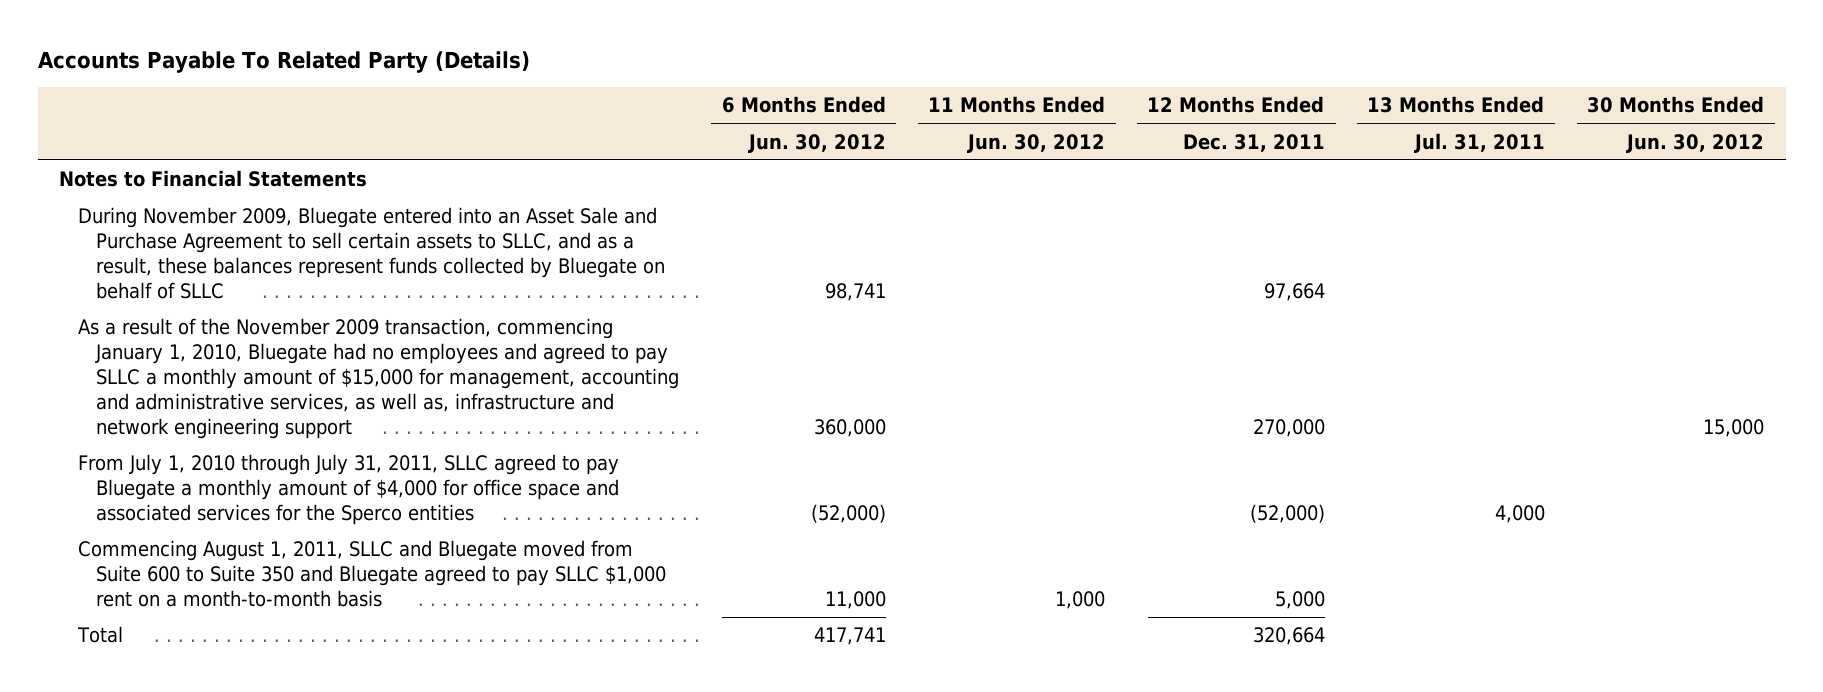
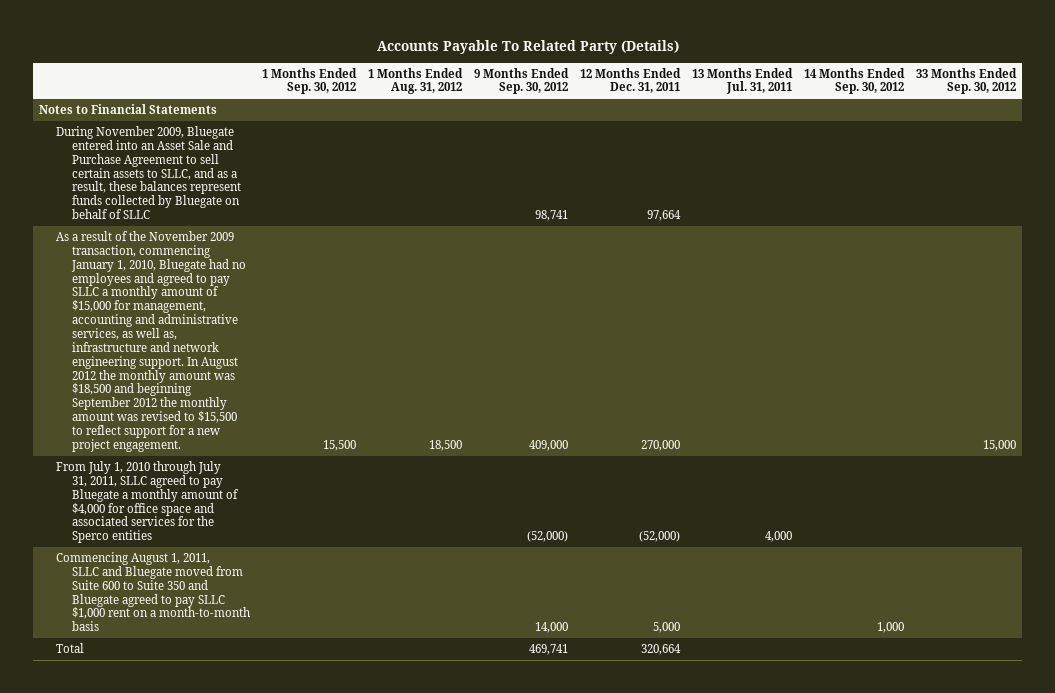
- | 6 Months Ended Jun. 30, 2012 | 11 Months Ended Jun. 30, 2012 | 12 Months Ended Dec. 31, 2011 | 13 Months Ended Jul. 31, 2011 | 30 Months Ended Jun. 30, 2012
+ | 1 Months Ended Sep. 30, 2012 | 1 Months Ended Aug. 31, 2012 | 9 Months Ended Sep. 30, 2012 | 12 Months Ended Dec. 31, 2011 | 13 Months Ended Jul. 31, 2011 | 14 Months Ended Sep. 30, 2012 | 33 Months Ended Sep. 30, 2012
- As a result of the November 2009 transaction, commencing January 1, 2010, Bluegate had no employees and agreed to pay SLLC a monthly amount of $15,000 for management, accounting and administrative services, as well as, infrastructure and network engineering support | 360,000 | | 270,000 | | 15,000
+ As a result of the November 2009 transaction, commencing January 1, 2010, Bluegate had no employees and agreed to pay SLLC a monthly amount of $15,000 for management, accounting and administrative services, as well as, infrastructure and network engineering support. In August 2012 the monthly amount was $18,500 and beginning September 2012 the monthly amount was revised to $15,500 to reflect support for a new project engagement. | 15,500 | 18,500 | 409,000 | 270,000 | | | 15,000

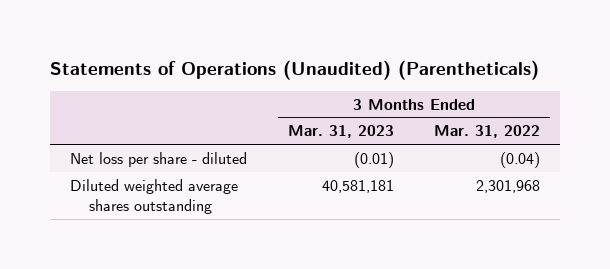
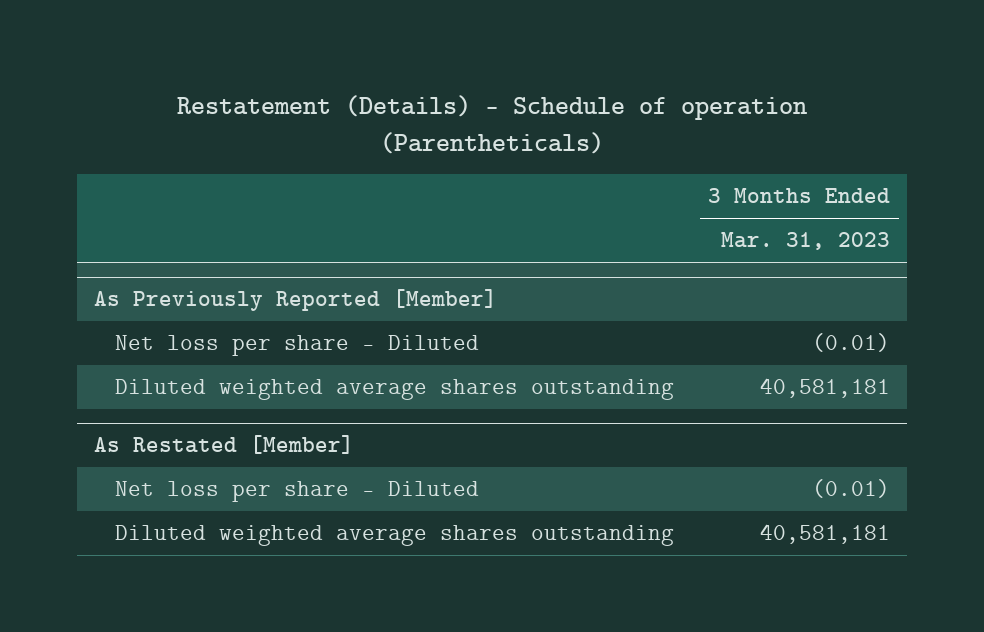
- Statements of Operations (Unaudited) (Parentheticals)
+ Restatement (Details) - Schedule of operation (Parentheticals)
- | 3 Months Ended Mar. 31, 2023 | 3 Months Ended Mar. 31, 2022
+ | 3 Months Ended Mar. 31, 2023
- Net loss per share - diluted | (0.01) | (0.04)
+ As Previously Reported [Member]
+ Net loss per share - Diluted | (0.01)
+ As Restated [Member]
+ Net loss per share - Diluted | (0.01)
+ Diluted weighted average shares outstanding | 40,581,181

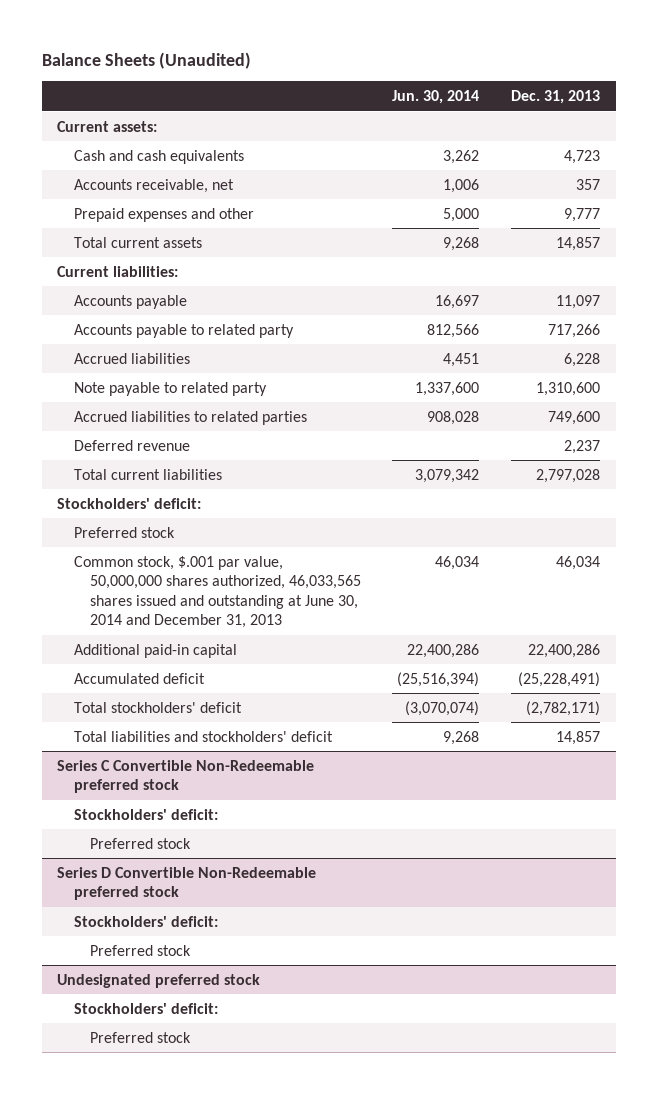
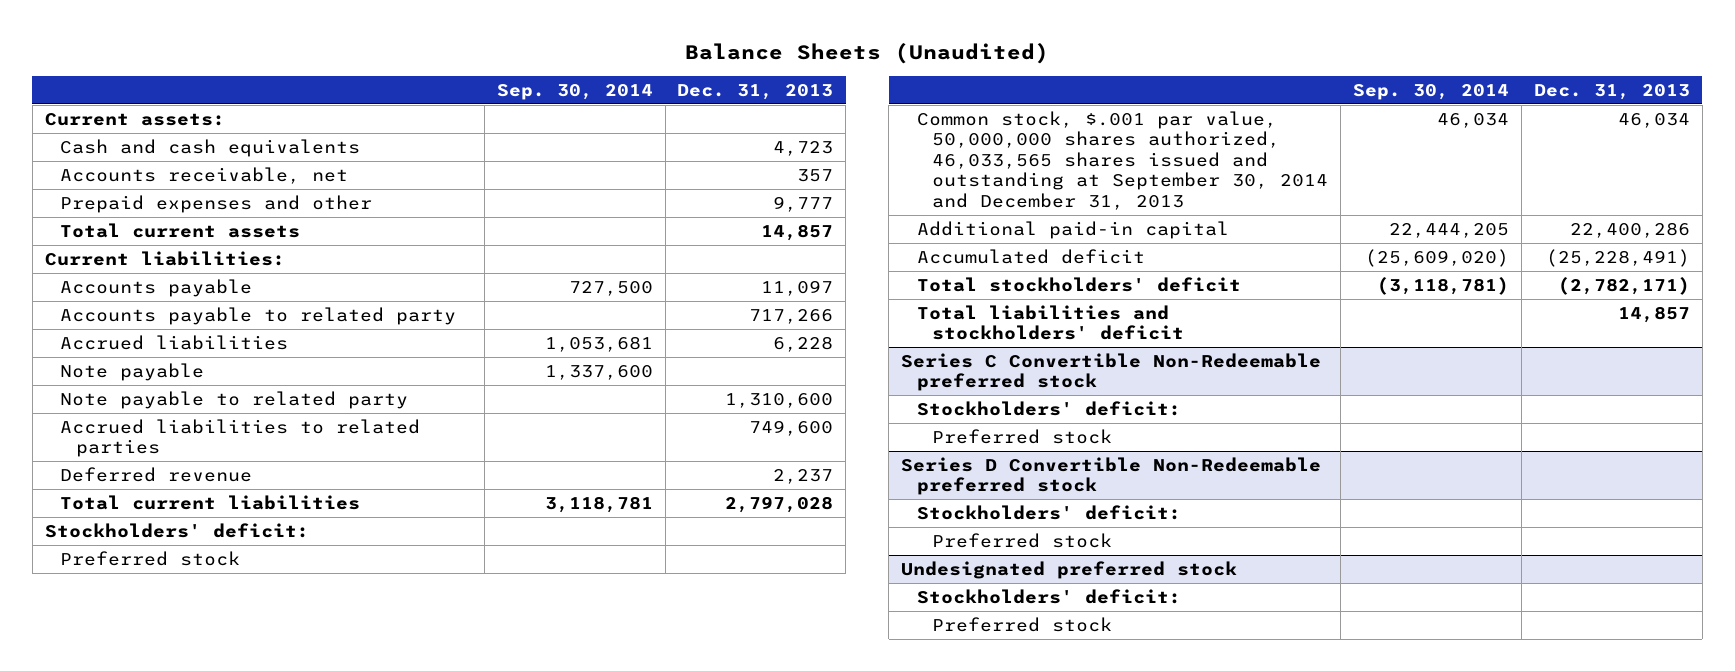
- | Jun. 30, 2014 | Dec. 31, 2013
+ | Sep. 30, 2014 | Dec. 31, 2013
+ Note payable | 1,337,600 |
- Common stock, $.001 par value, 50,000,000 shares authorized, 46,033,565 shares issued and outstanding at June 30, 2014 and December 31, 2013 | 46,034 | 46,034
+ Common stock, $.001 par value, 50,000,000 shares authorized, 46,033,565 shares issued and outstanding at September 30, 2014 and December 31, 2013 | 46,034 | 46,034

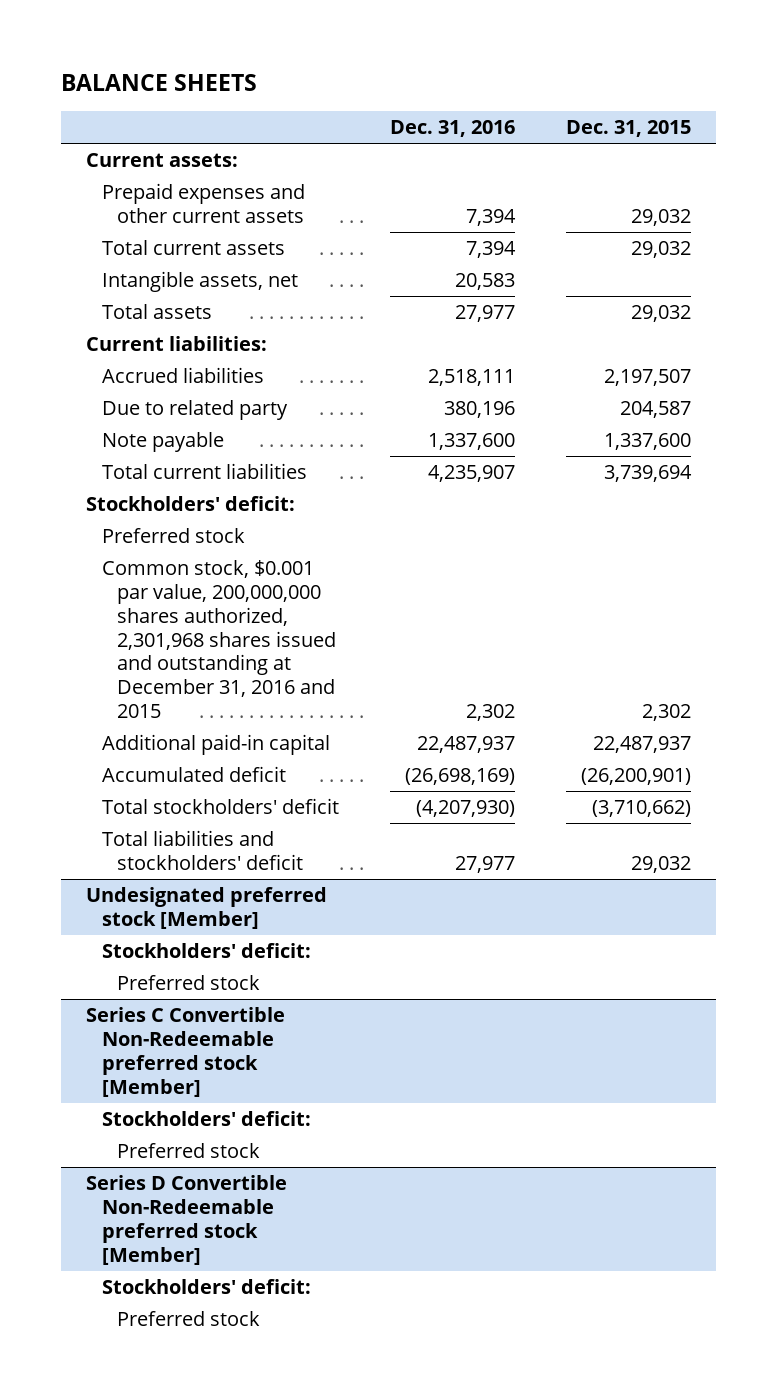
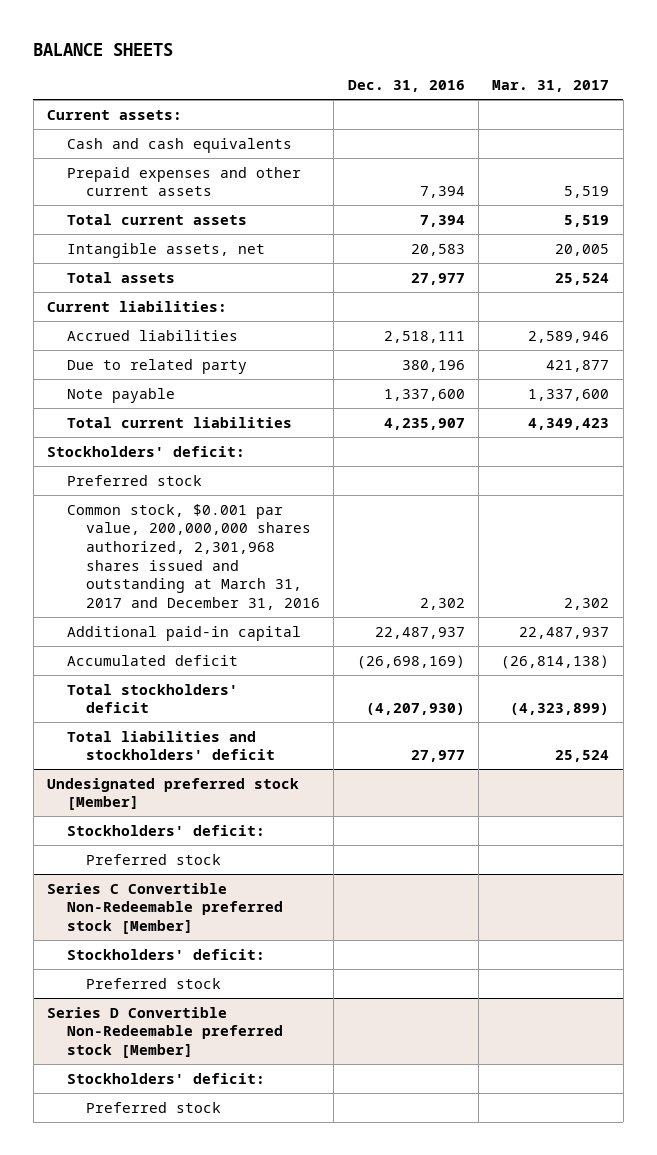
- | Dec. 31, 2016 | Dec. 31, 2015
+ | Dec. 31, 2016 | Mar. 31, 2017
+ Cash and cash equivalents
- Common stock, $0.001 par value, 200,000,000 shares authorized, 2,301,968 shares issued and outstanding at December 31, 2016 and 2015 | 2,302 | 2,302
+ Common stock, $0.001 par value, 200,000,000 shares authorized, 2,301,968 shares issued and outstanding at March 31, 2017 and December 31, 2016 | 2,302 | 2,302

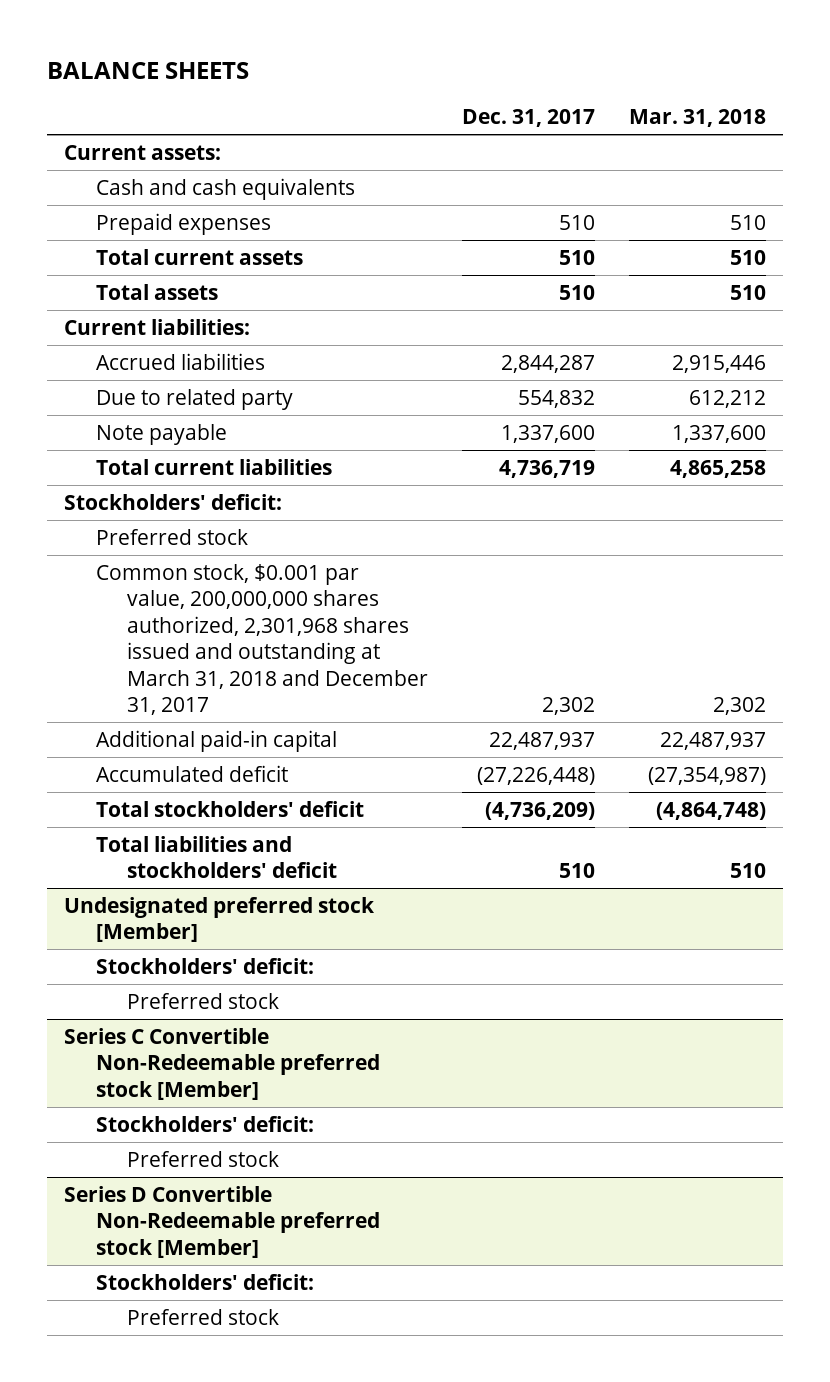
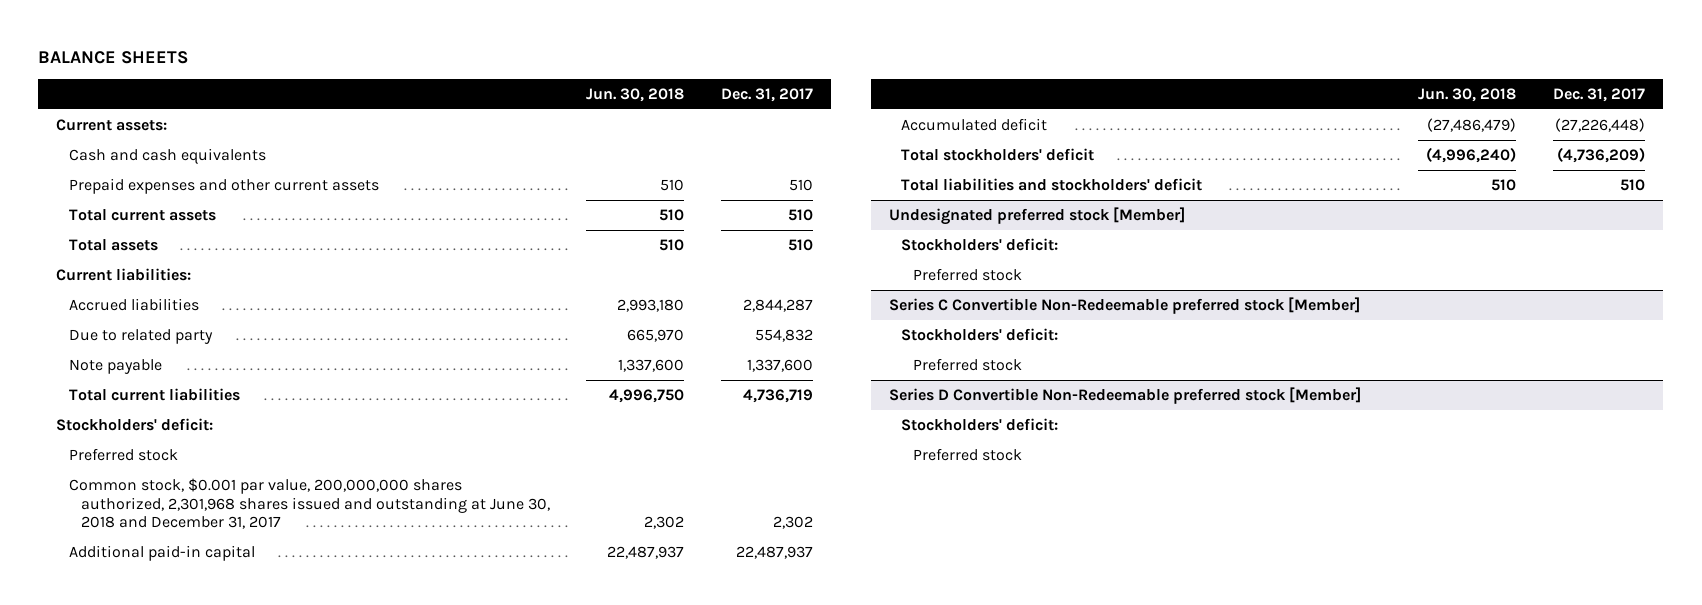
- | Dec. 31, 2017 | Mar. 31, 2018
+ | Jun. 30, 2018 | Dec. 31, 2017
- Prepaid expenses | 510 | 510
+ Prepaid expenses and other current assets | 510 | 510
- Common stock, $0.001 par value, 200,000,000 shares authorized, 2,301,968 shares issued and outstanding at March 31, 2018 and December 31, 2017 | 2,302 | 2,302
+ Common stock, $0.001 par value, 200,000,000 shares authorized, 2,301,968 shares issued and outstanding at June 30, 2018 and December 31, 2017 | 2,302 | 2,302

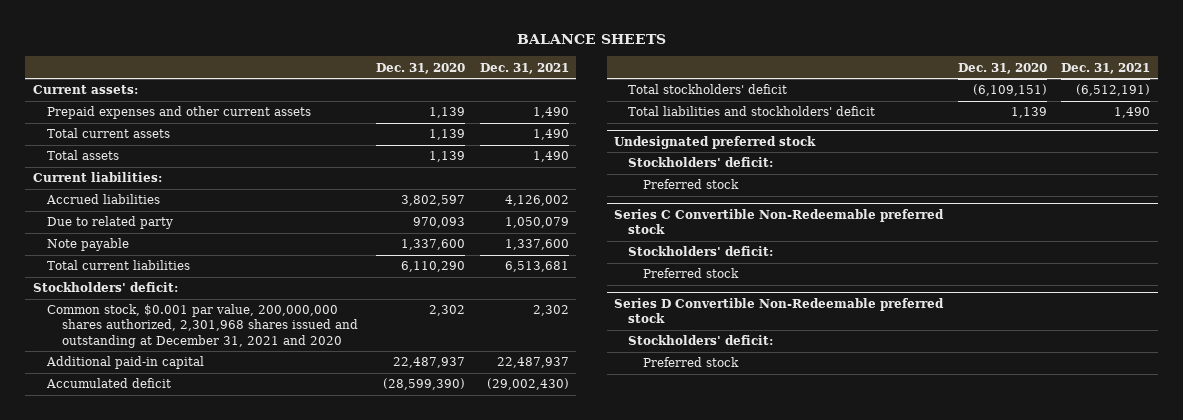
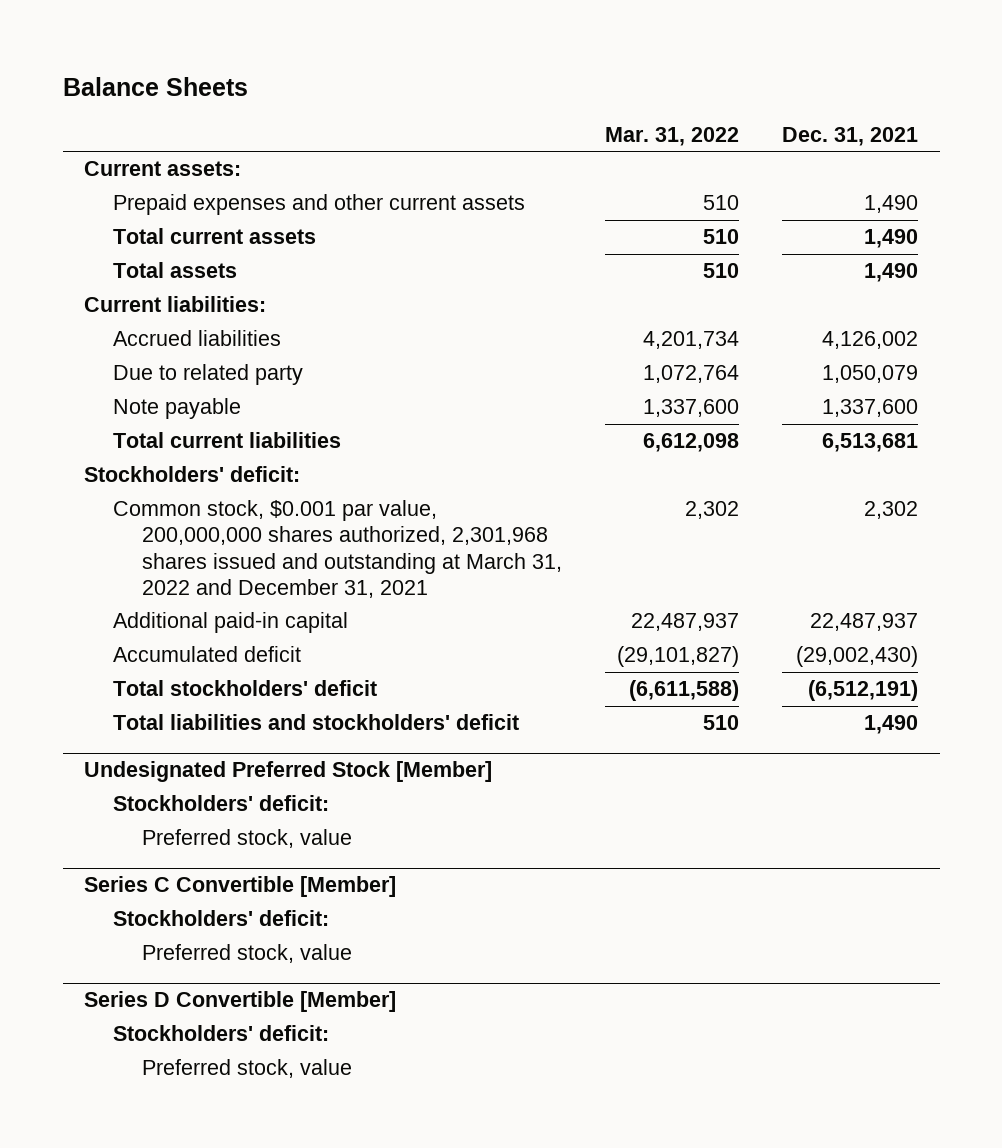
- BALANCE SHEETS
+ Balance Sheets
- | Dec. 31, 2020 | Dec. 31, 2021
+ | Mar. 31, 2022 | Dec. 31, 2021
- Common stock, $0.001 par value, 200,000,000 shares authorized, 2,301,968 shares issued and outstanding at December 31, 2021 and 2020 | 2,302 | 2,302
+ Common stock, $0.001 par value, 200,000,000 shares authorized, 2,301,968 shares issued and outstanding at March 31, 2022 and December 31, 2021 | 2,302 | 2,302
- Undesignated preferred stock
+ Undesignated Preferred Stock [Member]
- Preferred stock
- Series C Convertible Non-Redeemable preferred stock
+ Preferred stock, value
+ Series C Convertible [Member]
- Preferred stock
- Series D Convertible Non-Redeemable preferred stock
+ Preferred stock, value
+ Series D Convertible [Member]
- Preferred stock
+ Preferred stock, value

